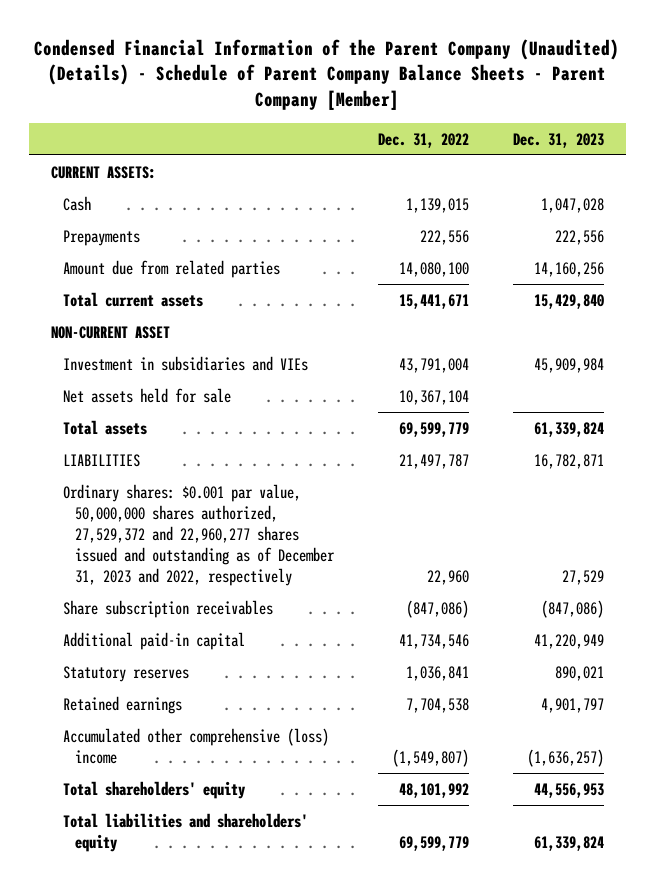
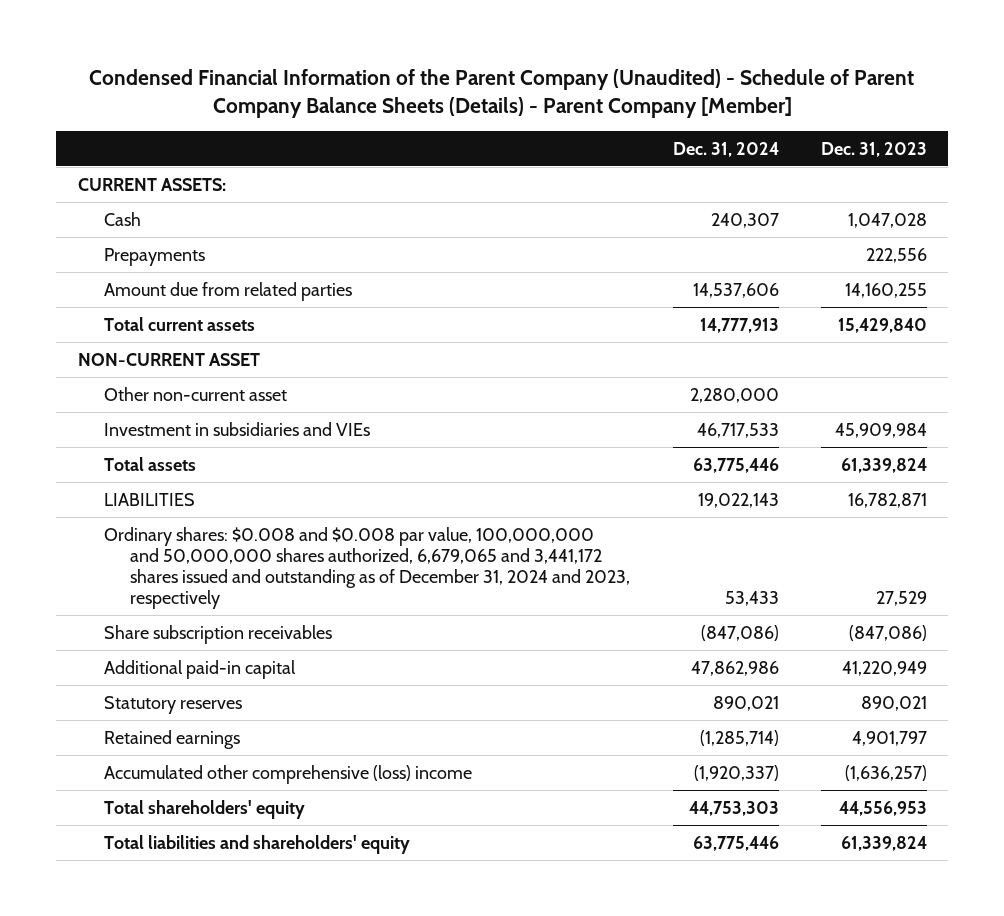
- Condensed Financial Information of the Parent Company (Unaudited) (Details) - Schedule of Parent Company Balance Sheets - Parent Company [Member]
+ Condensed Financial Information of the Parent Company (Unaudited) - Schedule of Parent Company Balance Sheets (Details) - Parent Company [Member]
- | Dec. 31, 2022 | Dec. 31, 2023
+ | Dec. 31, 2024 | Dec. 31, 2023
- Amount due from related parties | 14,080,100 | 14,160,256
+ Amount due from related parties | 14,537,606 | 14,160,255
+ Other non-current asset | 2,280,000 |
- Net assets held for sale | 10,367,104 |
- Ordinary shares: $0.001 par value, 50,000,000 shares authorized, 27,529,372 and 22,960,277 shares issued and outstanding as of December 31, 2023 and 2022, respectively | 22,960 | 27,529
+ Ordinary shares: $0.008 and $0.008 par value, 100,000,000 and 50,000,000 shares authorized, 6,679,065 and 3,441,172 shares issued and outstanding as of December 31, 2024 and 2023, respectively | 53,433 | 27,529

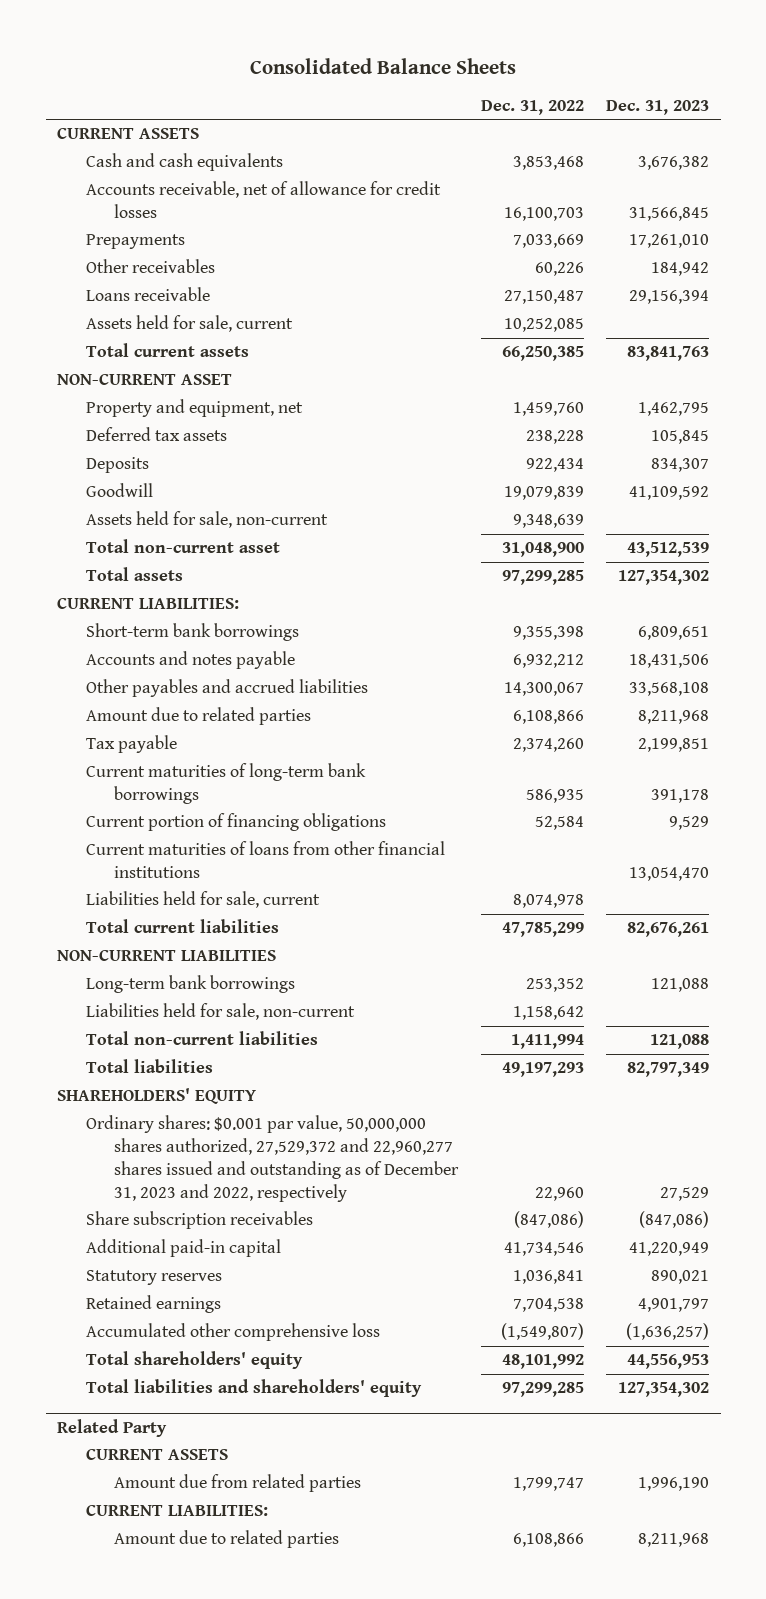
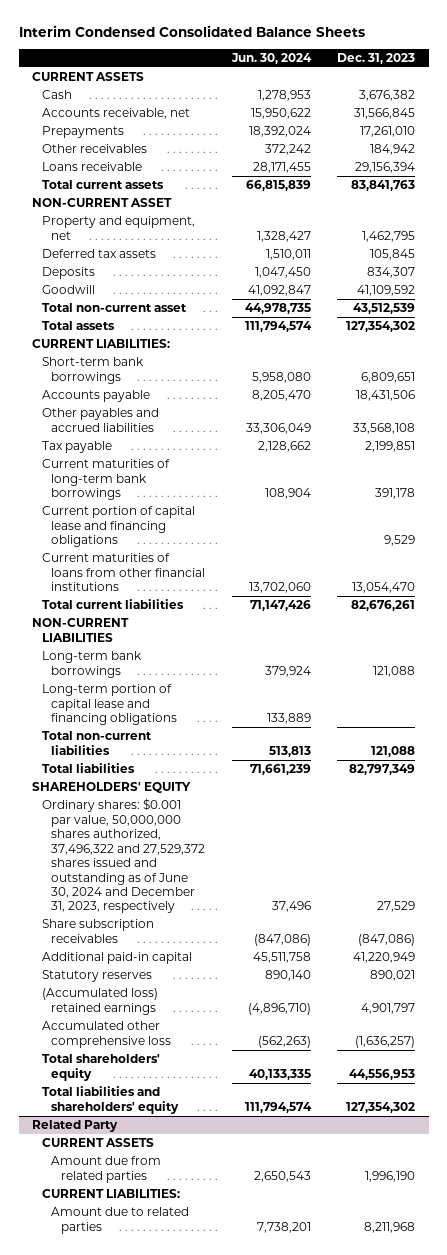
- Consolidated Balance Sheets
+ Interim Condensed Consolidated Balance Sheets
- | Dec. 31, 2022 | Dec. 31, 2023
+ | Jun. 30, 2024 | Dec. 31, 2023
- Cash and cash equivalents | 3,853,468 | 3,676,382
- Accounts receivable, net of allowance for credit losses | 16,100,703 | 31,566,845
+ Cash | 1,278,953 | 3,676,382
+ Accounts receivable, net | 15,950,622 | 31,566,845
- Assets held for sale, current | 10,252,085 |
- Assets held for sale, non-current | 9,348,639 |
- Accounts and notes payable | 6,932,212 | 18,431,506
+ Accounts payable | 8,205,470 | 18,431,506
- Amount due to related parties | 6,108,866 | 8,211,968
- Current portion of financing obligations | 52,584 | 9,529
+ Current portion of capital lease and financing obligations | | 9,529
- Liabilities held for sale, current | 8,074,978 |
- Liabilities held for sale, non-current | 1,158,642 |
+ Long-term portion of capital lease and financing obligations | 133,889 |
- Ordinary shares: $0.001 par value, 50,000,000 shares authorized, 27,529,372 and 22,960,277 shares issued and outstanding as of December 31, 2023 and 2022, respectively | 22,960 | 27,529
+ Ordinary shares: $0.001 par value, 50,000,000 shares authorized, 37,496,322 and 27,529,372 shares issued and outstanding as of June 30, 2024 and December 31, 2023, respectively | 37,496 | 27,529
- Retained earnings | 7,704,538 | 4,901,797
+ (Accumulated loss) retained earnings | (4,896,710) | 4,901,797

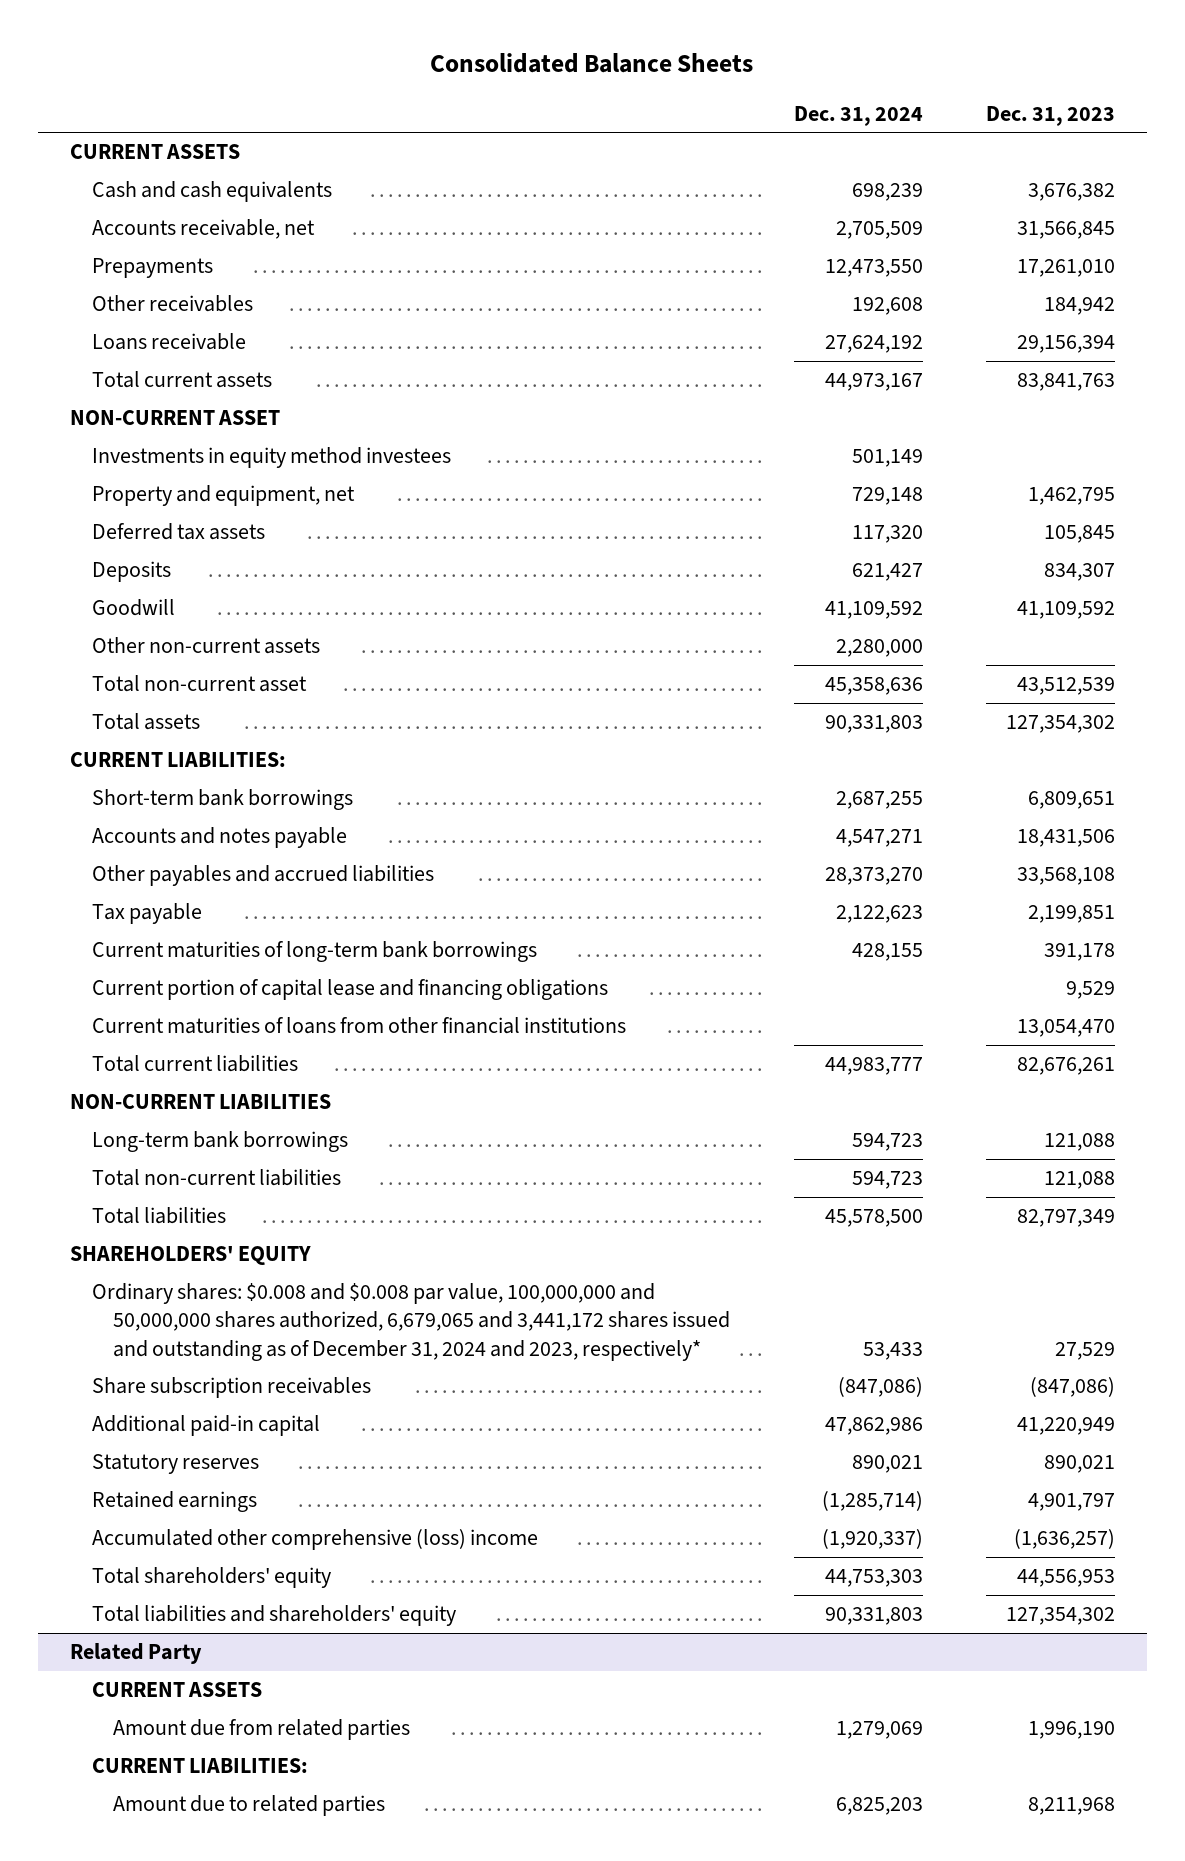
- Interim Condensed Consolidated Balance Sheets
+ Consolidated Balance Sheets
- | Jun. 30, 2024 | Dec. 31, 2023
+ | Dec. 31, 2024 | Dec. 31, 2023
- Cash | 1,278,953 | 3,676,382
+ Cash and cash equivalents | 698,239 | 3,676,382
+ Investments in equity method investees | 501,149 |
+ Other non-current assets | 2,280,000 |
- Accounts payable | 8,205,470 | 18,431,506
+ Accounts and notes payable | 4,547,271 | 18,431,506
- Long-term portion of capital lease and financing obligations | 133,889 |
- Ordinary shares: $0.001 par value, 50,000,000 shares authorized, 37,496,322 and 27,529,372 shares issued and outstanding as of June 30, 2024 and December 31, 2023, respectively | 37,496 | 27,529
+ Ordinary shares: $0.008 and $0.008 par value, 100,000,000 and 50,000,000 shares authorized, 6,679,065 and 3,441,172 shares issued and outstanding as of December 31, 2024 and 2023, respectively* | 53,433 | 27,529
- (Accumulated loss) retained earnings | (4,896,710) | 4,901,797
- Accumulated other comprehensive loss | (562,263) | (1,636,257)
+ Retained earnings | (1,285,714) | 4,901,797
+ Accumulated other comprehensive (loss) income | (1,920,337) | (1,636,257)

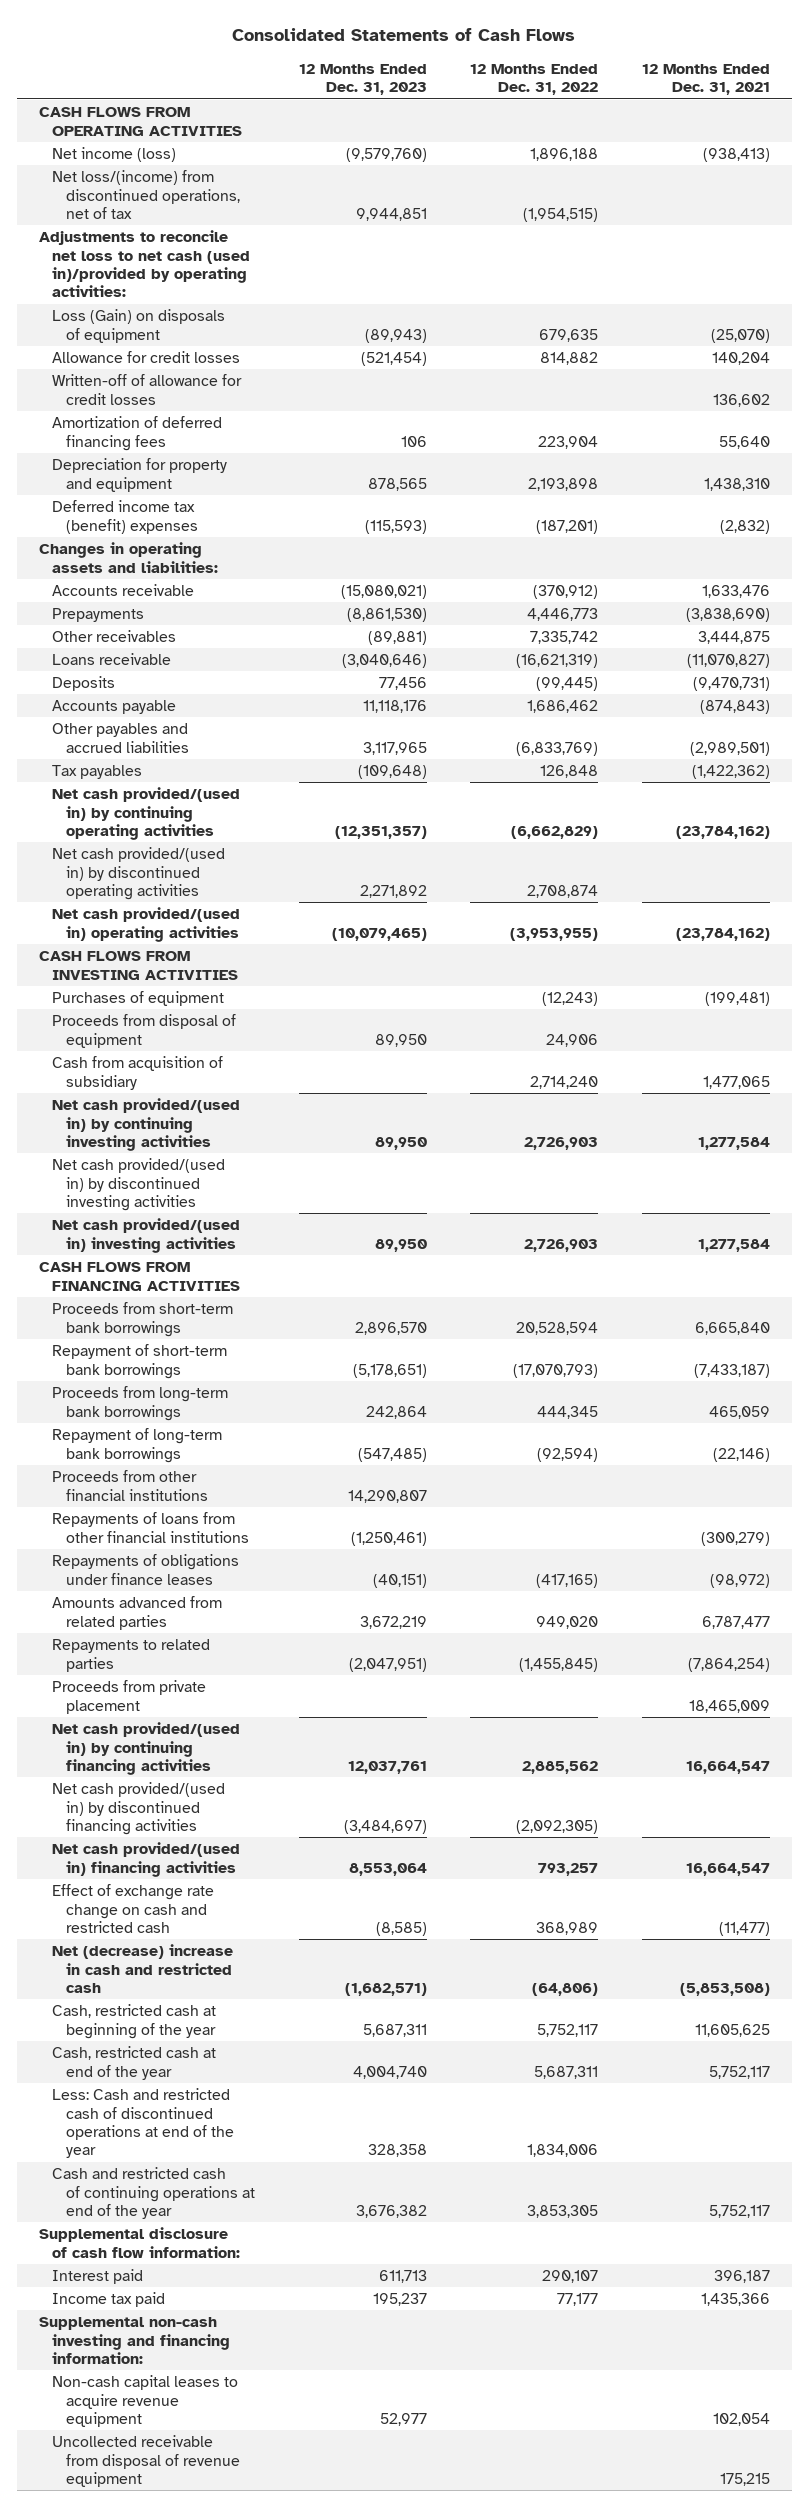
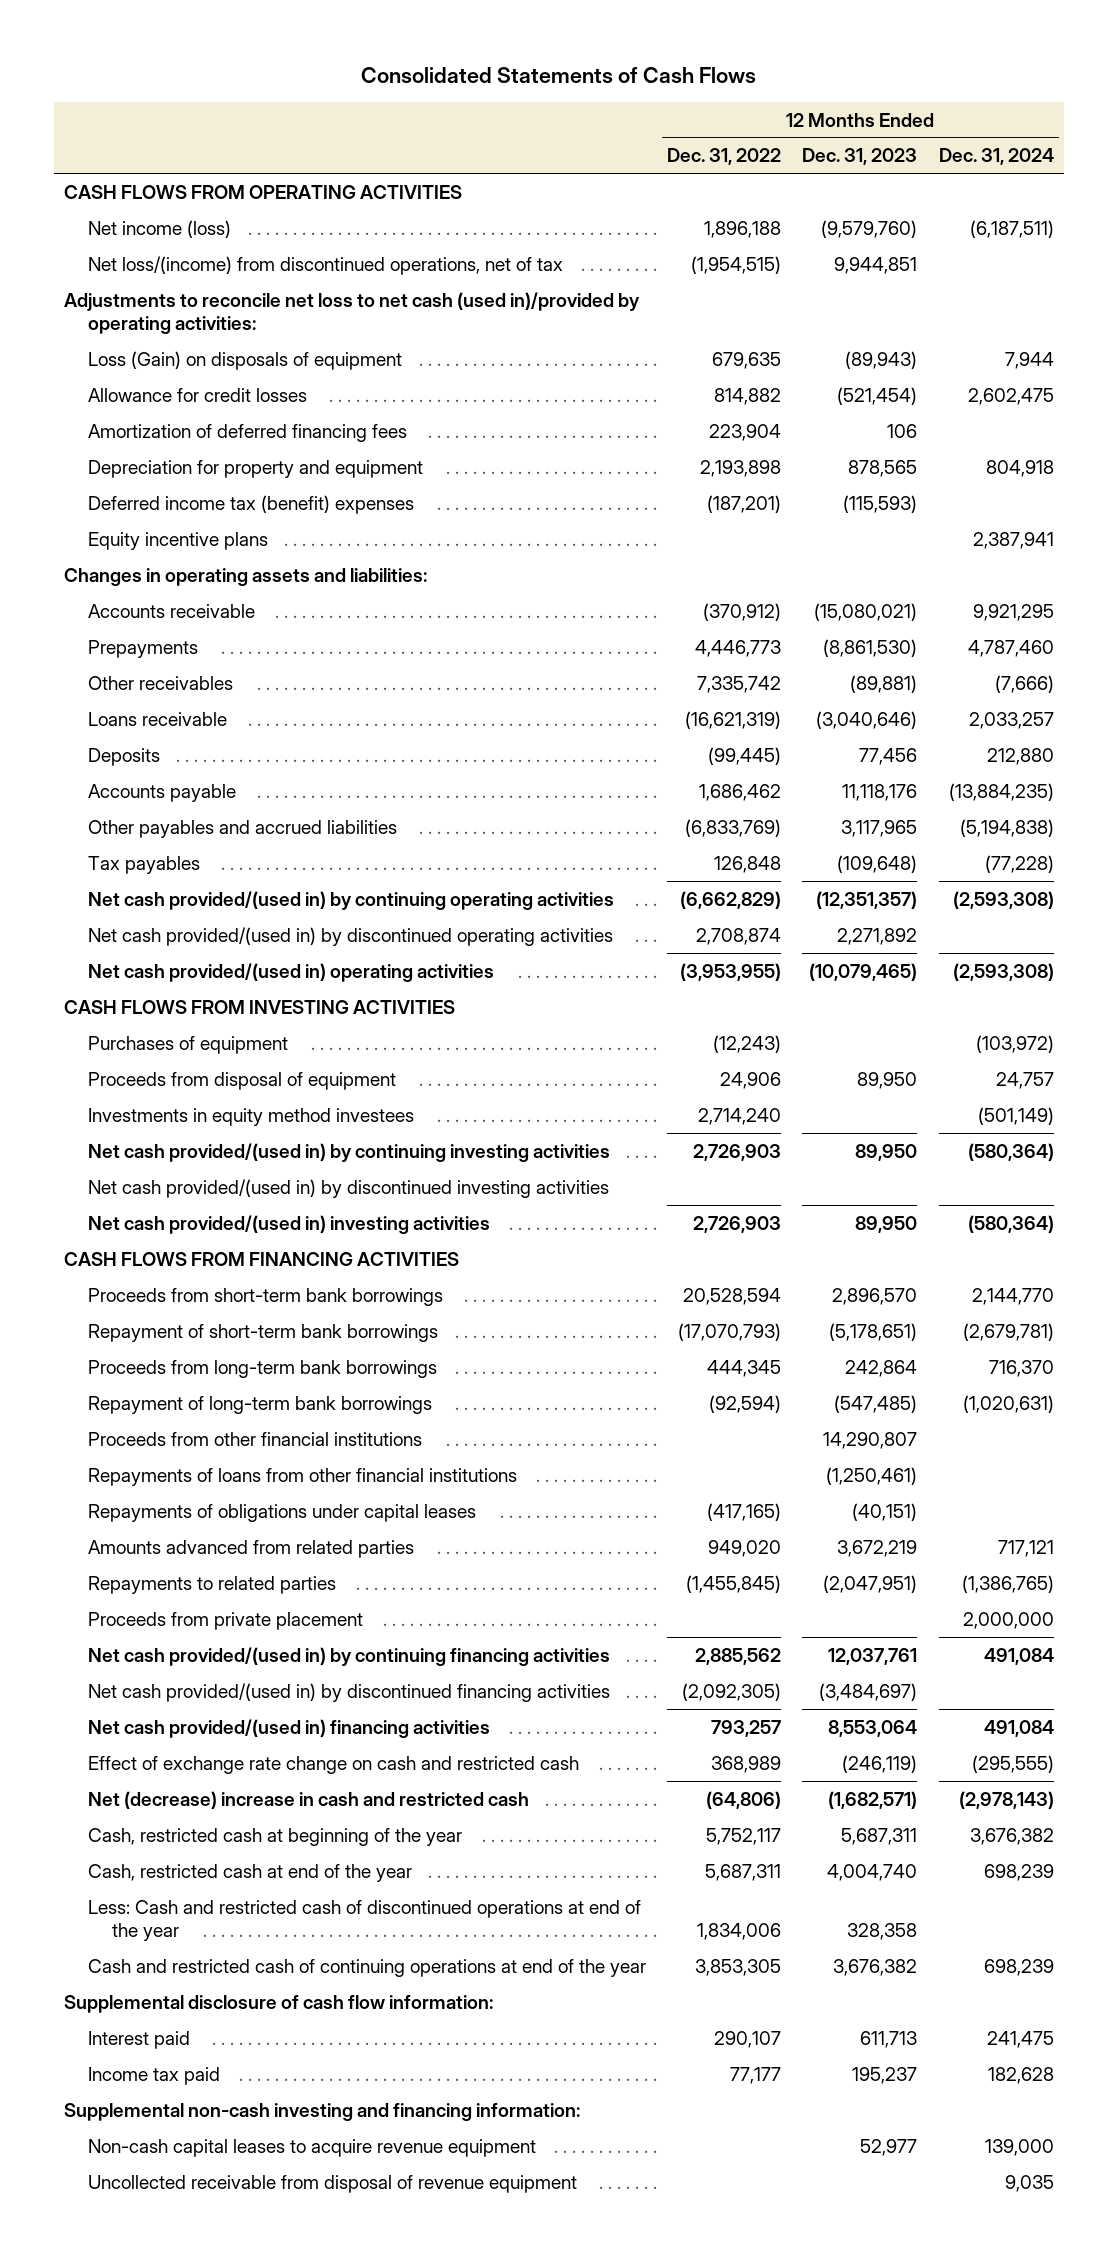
- | 12 Months Ended Dec. 31, 2023 | 12 Months Ended Dec. 31, 2022 | 12 Months Ended Dec. 31, 2021
+ | 12 Months Ended Dec. 31, 2022 | 12 Months Ended Dec. 31, 2023 | 12 Months Ended Dec. 31, 2024
- Written-off of allowance for credit losses | | | 136,602
+ Equity incentive plans | | | 2,387,941
- Cash from acquisition of subsidiary | | 2,714,240 | 1,477,065
+ Investments in equity method investees | 2,714,240 | | (501,149)
- Repayments of obligations under finance leases | (40,151) | (417,165) | (98,972)
+ Repayments of obligations under capital leases | (417,165) | (40,151) |
- Effect of exchange rate change on cash and restricted cash | (8,585) | 368,989 | (11,477)
+ Effect of exchange rate change on cash and restricted cash | 368,989 | (246,119) | (295,555)

